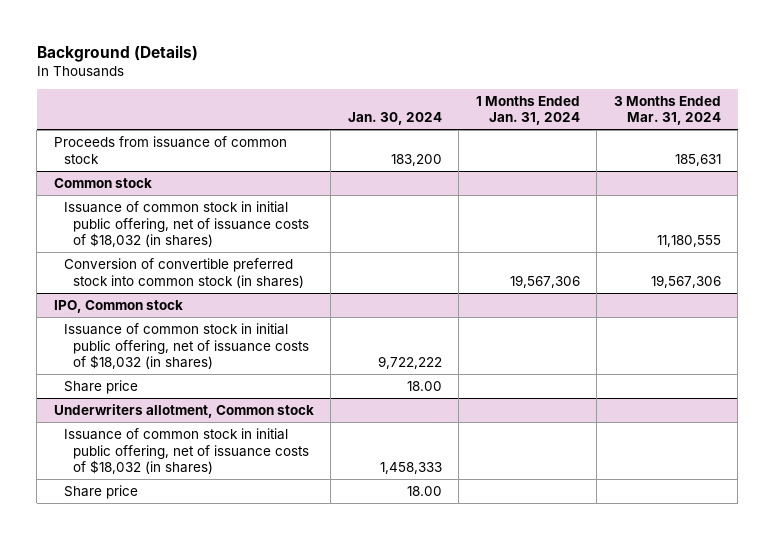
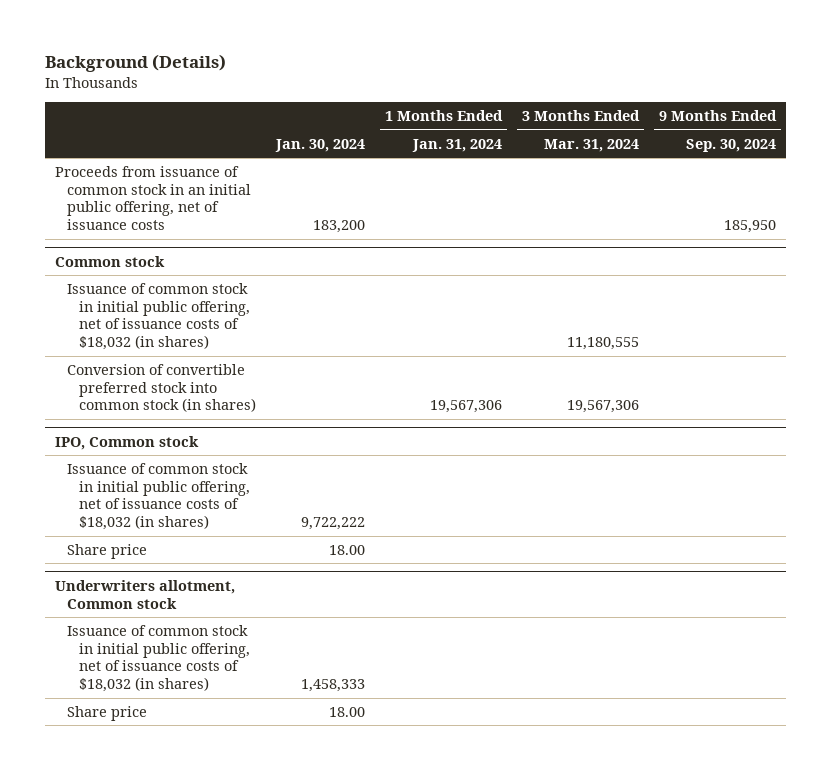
- | Jan. 30, 2024 | 1 Months Ended Jan. 31, 2024 | 3 Months Ended Mar. 31, 2024
+ | Jan. 30, 2024 | 1 Months Ended Jan. 31, 2024 | 3 Months Ended Mar. 31, 2024 | 9 Months Ended Sep. 30, 2024
- Proceeds from issuance of common stock | 183,200 | | 185,631
+ Proceeds from issuance of common stock in an initial public offering, net of issuance costs | 183,200 | | | 185,950

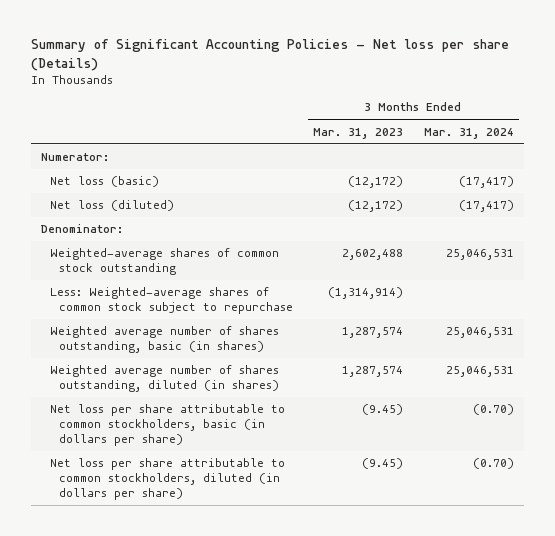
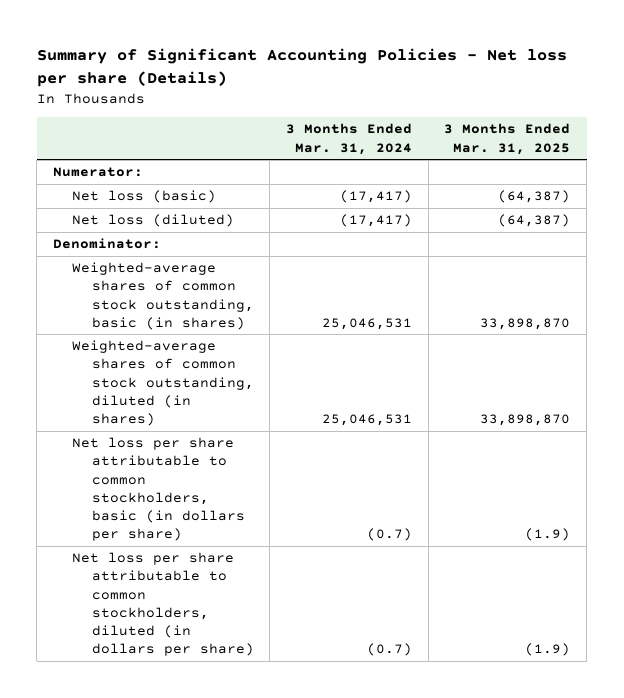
- | 3 Months Ended Mar. 31, 2023 | 3 Months Ended Mar. 31, 2024
+ | 3 Months Ended Mar. 31, 2024 | 3 Months Ended Mar. 31, 2025
- Weighted-average shares of common stock outstanding | 2,602,488 | 25,046,531
- Less: Weighted-average shares of common stock subject to repurchase | (1,314,914) |
- Weighted average number of shares outstanding, basic (in shares) | 1,287,574 | 25,046,531
- Weighted average number of shares outstanding, diluted (in shares) | 1,287,574 | 25,046,531
- Net loss per share attributable to common stockholders, basic (in dollars per share) | (9.45) | (0.70)
- Net loss per share attributable to common stockholders, diluted (in dollars per share) | (9.45) | (0.70)
+ Weighted-average shares of common stock outstanding, basic (in shares) | 25,046,531 | 33,898,870
+ Weighted-average shares of common stock outstanding, diluted (in shares) | 25,046,531 | 33,898,870
+ Net loss per share attributable to common stockholders, basic (in dollars per share) | (0.7) | (1.9)
+ Net loss per share attributable to common stockholders, diluted (in dollars per share) | (0.7) | (1.9)

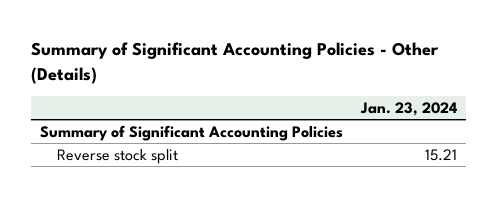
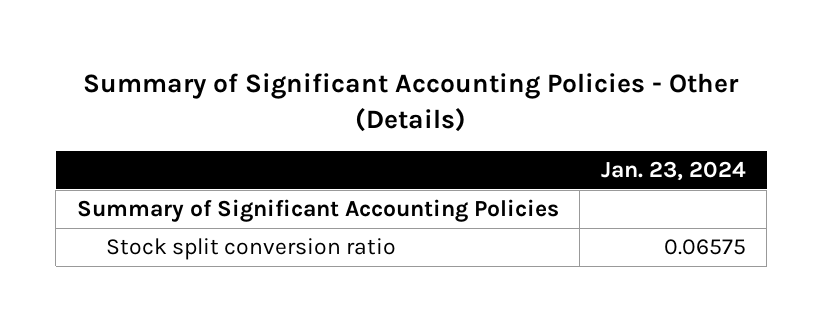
- Reverse stock split | 15.21
+ Stock split conversion ratio | 0.06575

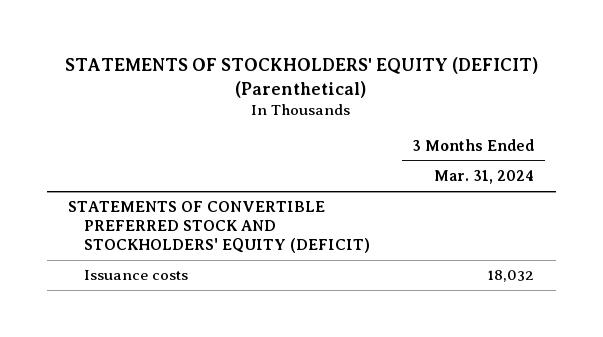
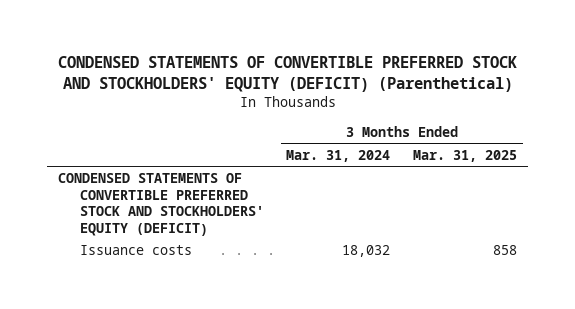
- STATEMENTS OF STOCKHOLDERS' EQUITY (DEFICIT) (Parenthetical)
+ CONDENSED STATEMENTS OF CONVERTIBLE PREFERRED STOCK AND STOCKHOLDERS' EQUITY (DEFICIT) (Parenthetical)
- | 3 Months Ended Mar. 31, 2024
+ | 3 Months Ended Mar. 31, 2024 | 3 Months Ended Mar. 31, 2025
- STATEMENTS OF CONVERTIBLE PREFERRED STOCK AND STOCKHOLDERS' EQUITY (DEFICIT)
+ CONDENSED STATEMENTS OF CONVERTIBLE PREFERRED STOCK AND STOCKHOLDERS' EQUITY (DEFICIT)

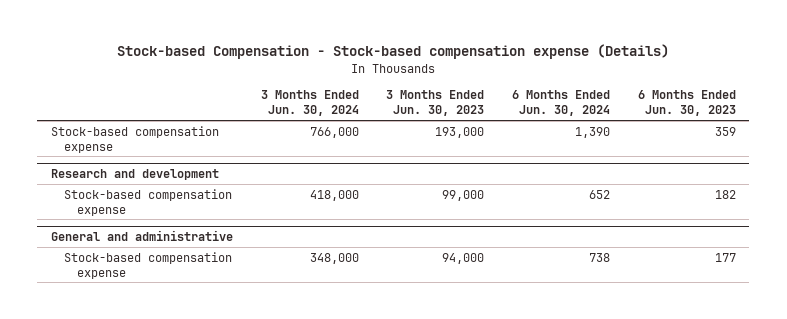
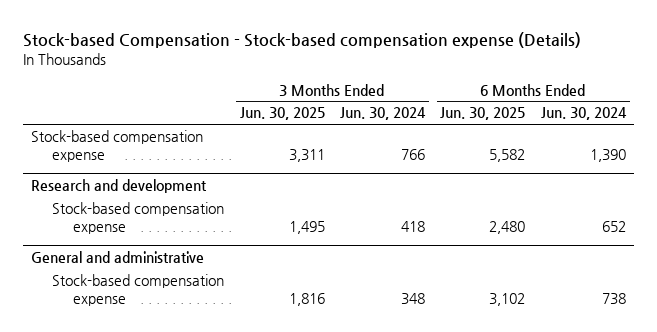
- | 3 Months Ended Jun. 30, 2024 | 3 Months Ended Jun. 30, 2023 | 6 Months Ended Jun. 30, 2024 | 6 Months Ended Jun. 30, 2023
+ | 3 Months Ended Jun. 30, 2025 | 3 Months Ended Jun. 30, 2024 | 6 Months Ended Jun. 30, 2025 | 6 Months Ended Jun. 30, 2024
- Stock-based compensation expense | 766,000 | 193,000 | 1,390 | 359
+ Stock-based compensation expense | 3,311 | 766 | 5,582 | 1,390
@ Research and development
- Stock-based compensation expense | 418,000 | 99,000 | 652 | 182
+ Stock-based compensation expense | 1,495 | 418 | 2,480 | 652
@ General and administrative
- Stock-based compensation expense | 348,000 | 94,000 | 738 | 177
+ Stock-based compensation expense | 1,816 | 348 | 3,102 | 738

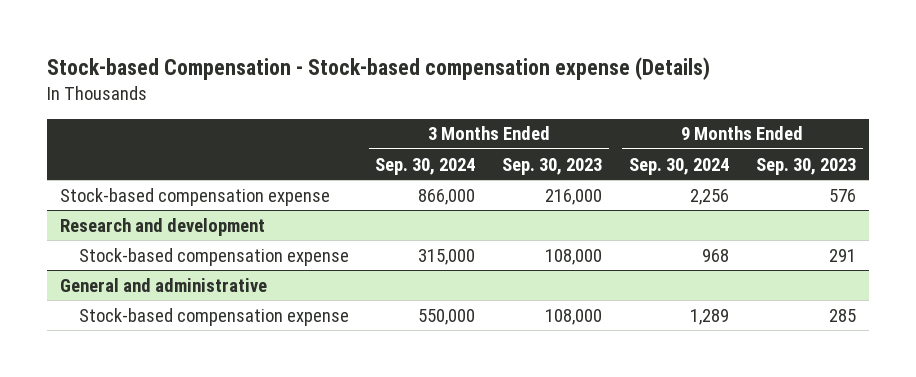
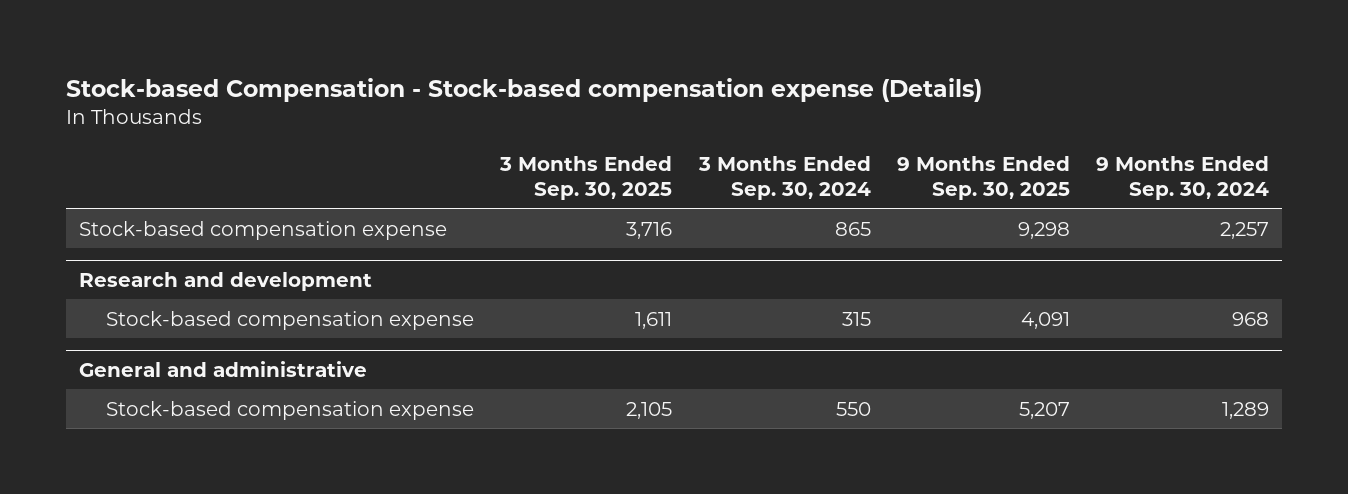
- | 3 Months Ended Sep. 30, 2024 | 3 Months Ended Sep. 30, 2023 | 9 Months Ended Sep. 30, 2024 | 9 Months Ended Sep. 30, 2023
+ | 3 Months Ended Sep. 30, 2025 | 3 Months Ended Sep. 30, 2024 | 9 Months Ended Sep. 30, 2025 | 9 Months Ended Sep. 30, 2024
- Stock-based compensation expense | 866,000 | 216,000 | 2,256 | 576
+ Stock-based compensation expense | 3,716 | 865 | 9,298 | 2,257
@ Research and development
- Stock-based compensation expense | 315,000 | 108,000 | 968 | 291
+ Stock-based compensation expense | 1,611 | 315 | 4,091 | 968
@ General and administrative
- Stock-based compensation expense | 550,000 | 108,000 | 1,289 | 285
+ Stock-based compensation expense | 2,105 | 550 | 5,207 | 1,289

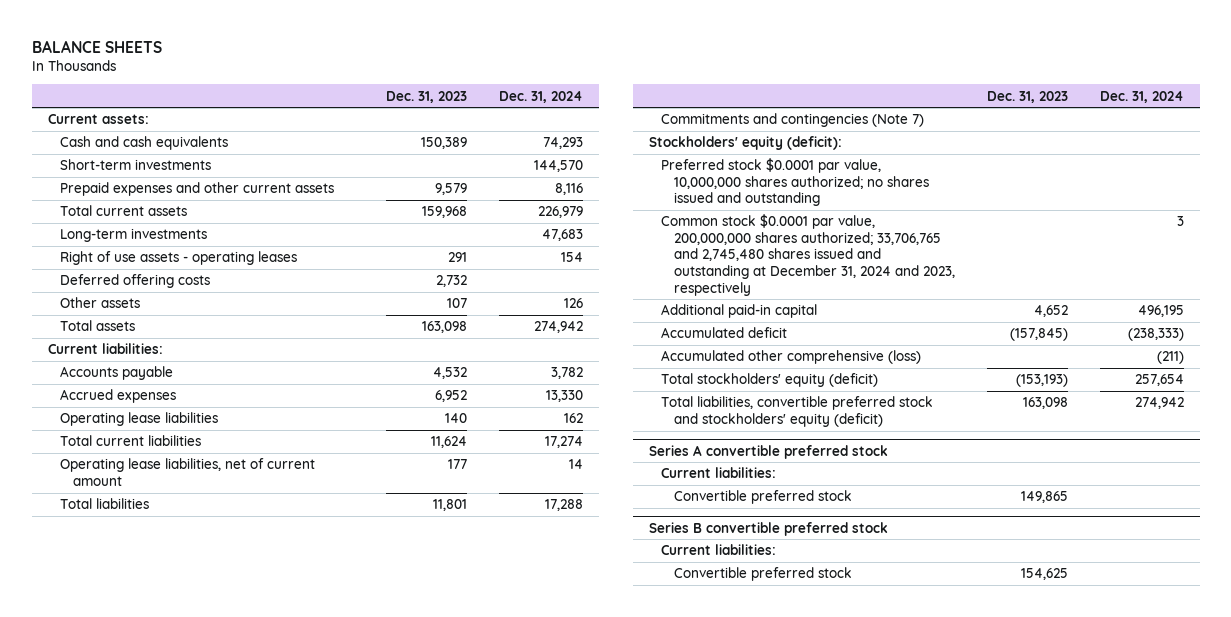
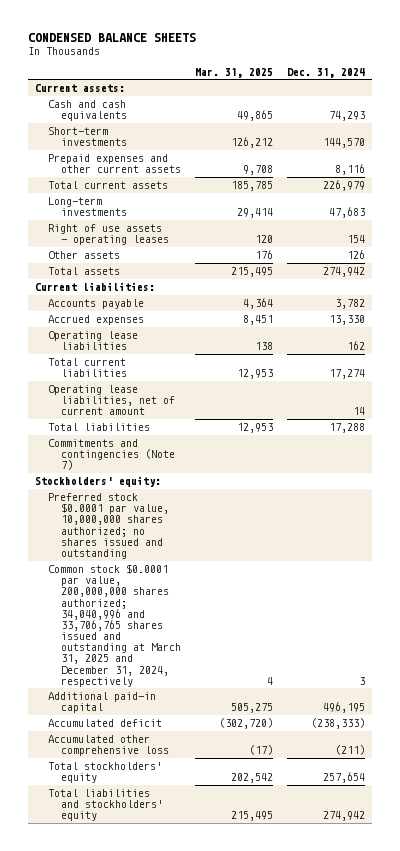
- BALANCE SHEETS
+ CONDENSED BALANCE SHEETS
- | Dec. 31, 2023 | Dec. 31, 2024
+ | Mar. 31, 2025 | Dec. 31, 2024
- Deferred offering costs | 2,732 |
- Stockholders' equity (deficit):
+ Stockholders' equity:
- Common stock $0.0001 par value, 200,000,000 shares authorized; 33,706,765 and 2,745,480 shares issued and outstanding at December 31, 2024 and 2023, respectively | | 3
+ Common stock $0.0001 par value, 200,000,000 shares authorized; 34,040,996 and 33,706,765 shares issued and outstanding at March 31, 2025 and December 31, 2024, respectively | 4 | 3
- Accumulated other comprehensive (loss) | | (211)
- Total stockholders' equity (deficit) | (153,193) | 257,654
- Total liabilities, convertible preferred stock and stockholders' equity (deficit) | 163,098 | 274,942
- Series A convertible preferred stock
- Current liabilities:
- Convertible preferred stock | 149,865 |
- Series B convertible preferred stock
- Current liabilities:
- Convertible preferred stock | 154,625 |
+ Accumulated other comprehensive loss | (17) | (211)
+ Total stockholders' equity | 202,542 | 257,654
+ Total liabilities and stockholders' equity | 215,495 | 274,942

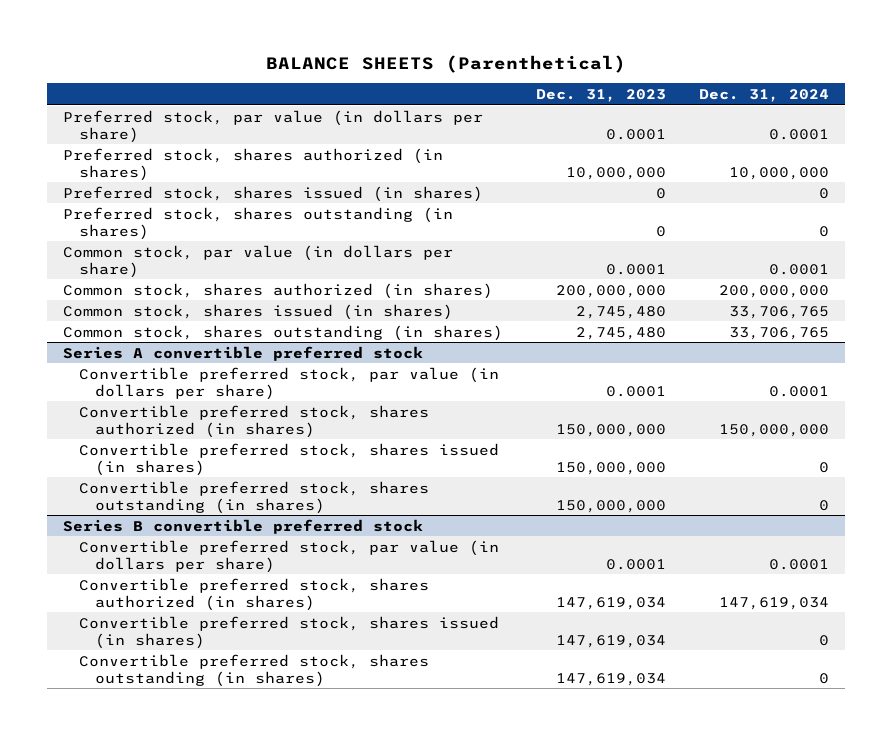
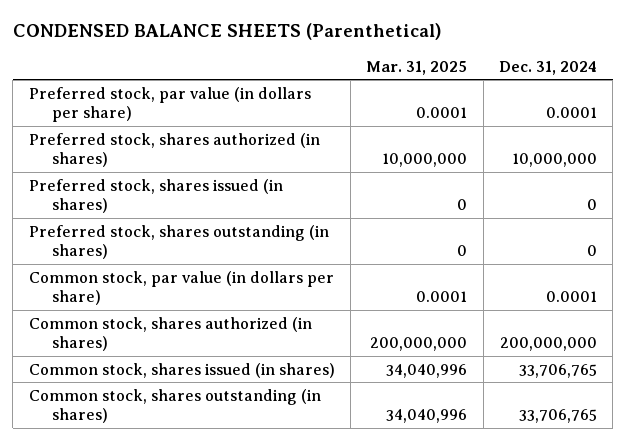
- BALANCE SHEETS (Parenthetical)
+ CONDENSED BALANCE SHEETS (Parenthetical)
- | Dec. 31, 2023 | Dec. 31, 2024
+ | Mar. 31, 2025 | Dec. 31, 2024
- Series A convertible preferred stock
- Convertible preferred stock, par value (in dollars per share) | 0.0001 | 0.0001
- Convertible preferred stock, shares authorized (in shares) | 150,000,000 | 150,000,000
- Convertible preferred stock, shares issued (in shares) | 150,000,000 | 0
- Convertible preferred stock, shares outstanding (in shares) | 150,000,000 | 0
- Series B convertible preferred stock
- Convertible preferred stock, par value (in dollars per share) | 0.0001 | 0.0001
- Convertible preferred stock, shares authorized (in shares) | 147,619,034 | 147,619,034
- Convertible preferred stock, shares issued (in shares) | 147,619,034 | 0
- Convertible preferred stock, shares outstanding (in shares) | 147,619,034 | 0

